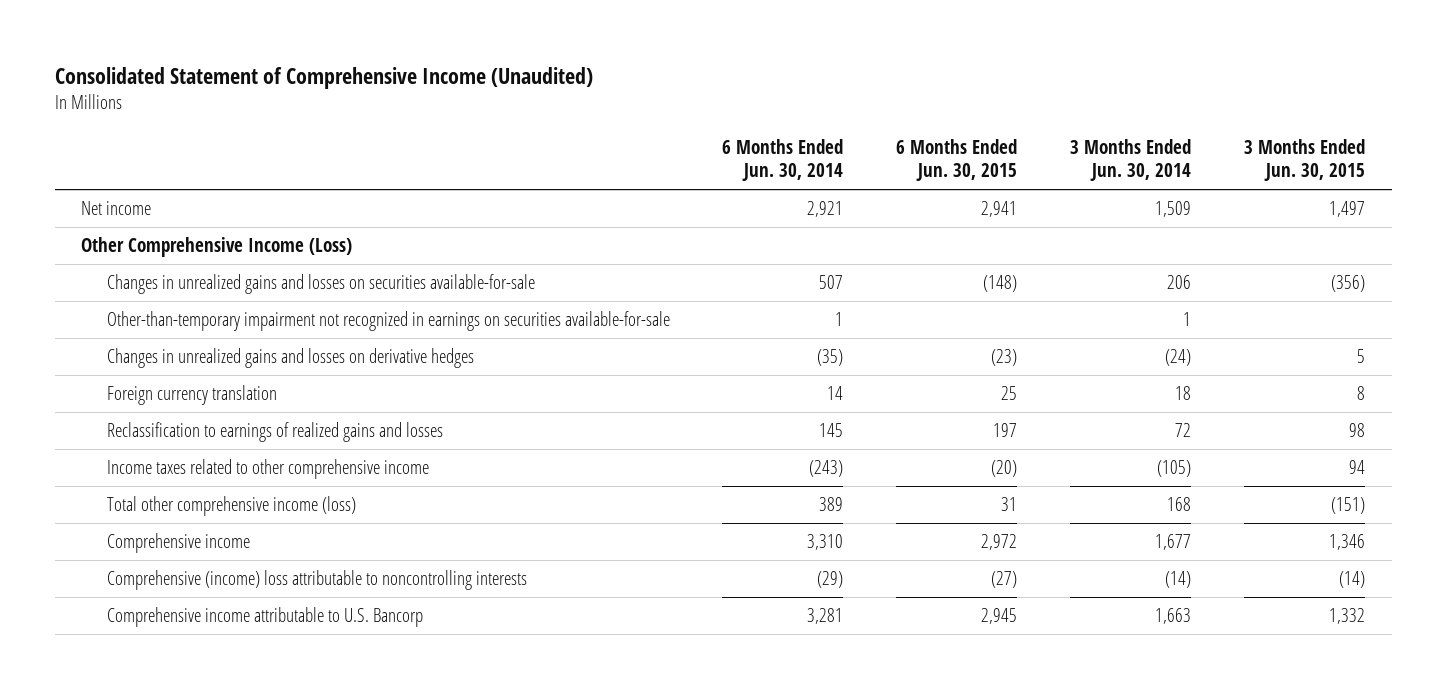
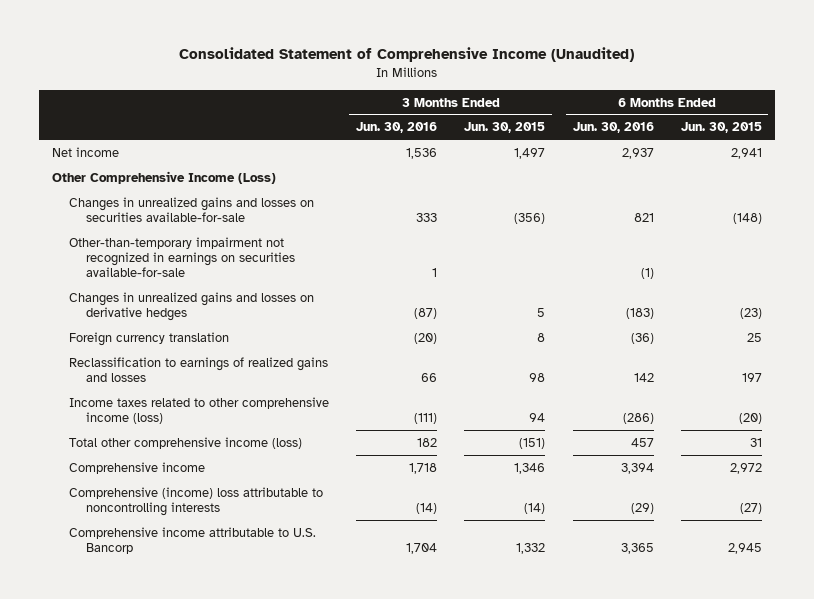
- | 6 Months Ended Jun. 30, 2014 | 6 Months Ended Jun. 30, 2015 | 3 Months Ended Jun. 30, 2014 | 3 Months Ended Jun. 30, 2015
+ | 3 Months Ended Jun. 30, 2016 | 3 Months Ended Jun. 30, 2015 | 6 Months Ended Jun. 30, 2016 | 6 Months Ended Jun. 30, 2015
- Income taxes related to other comprehensive income | (243) | (20) | (105) | 94
+ Income taxes related to other comprehensive income (loss) | (111) | 94 | (286) | (20)

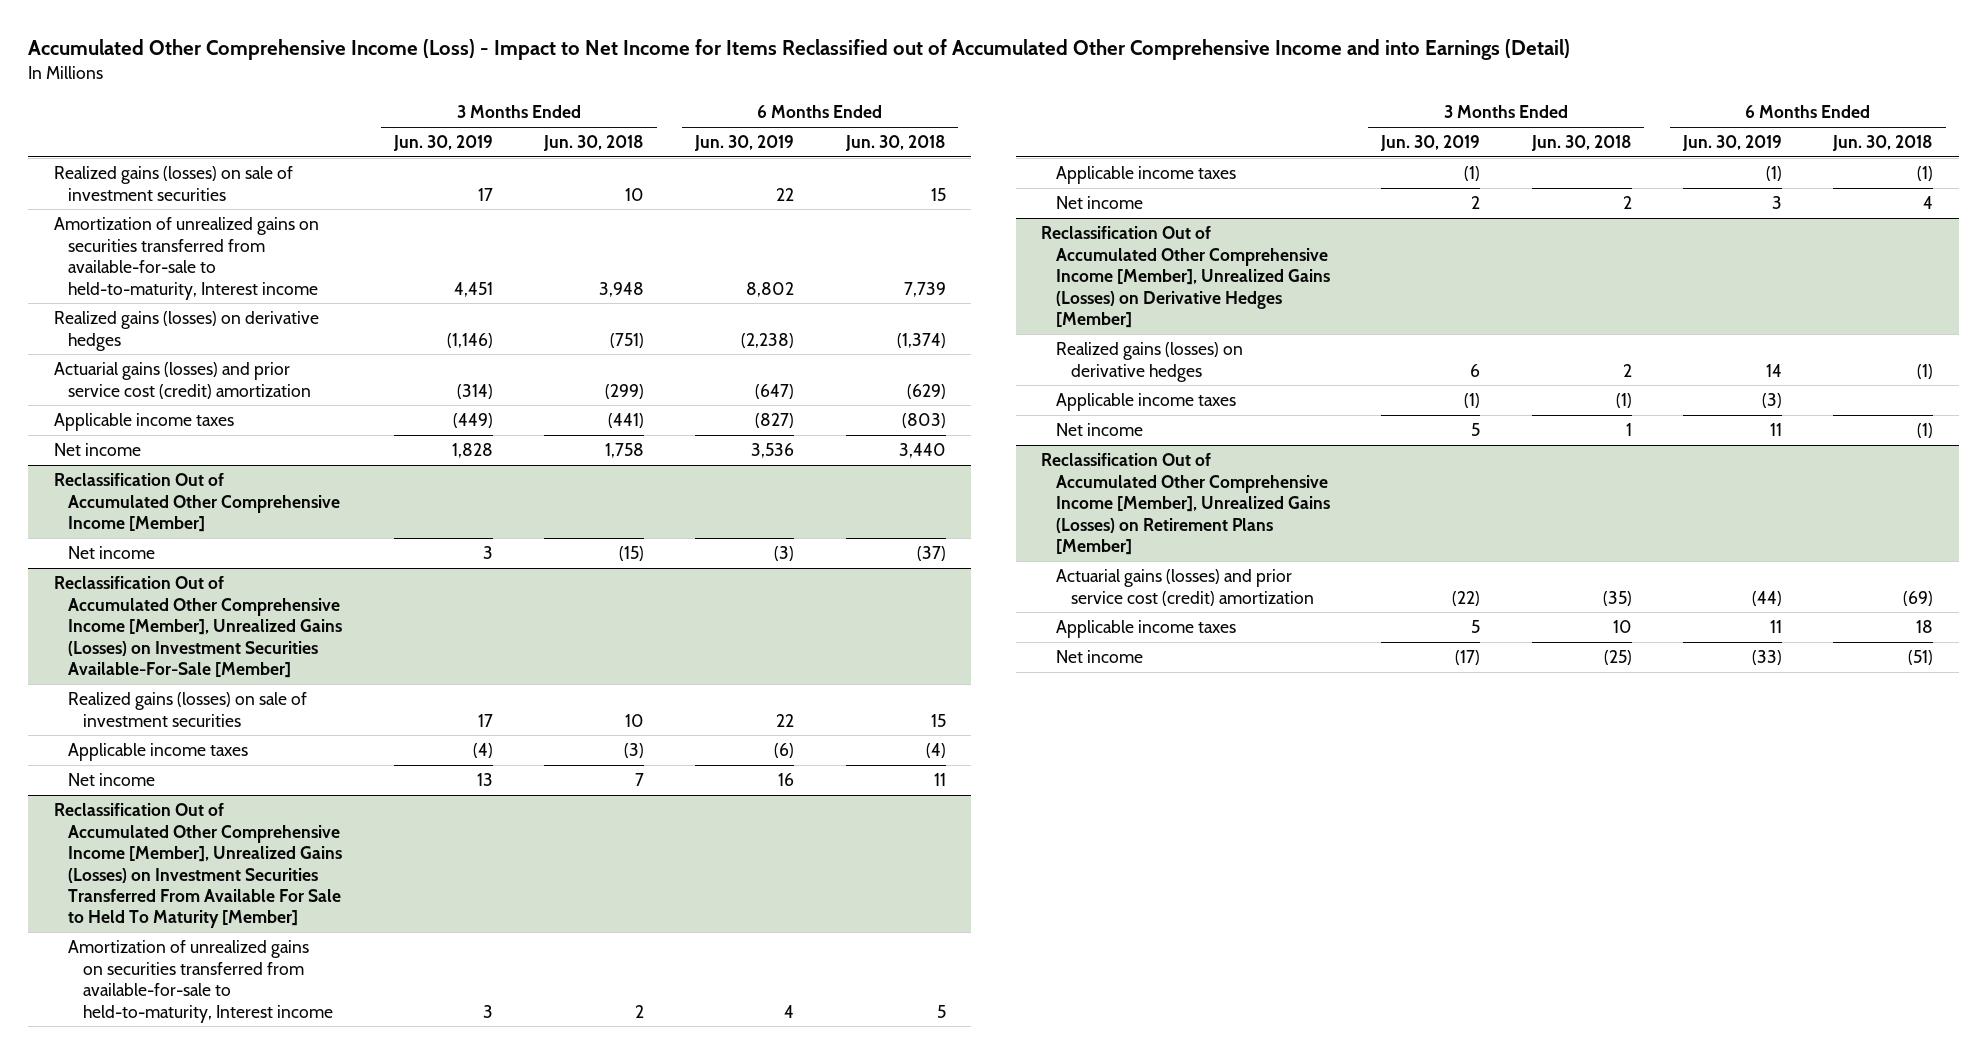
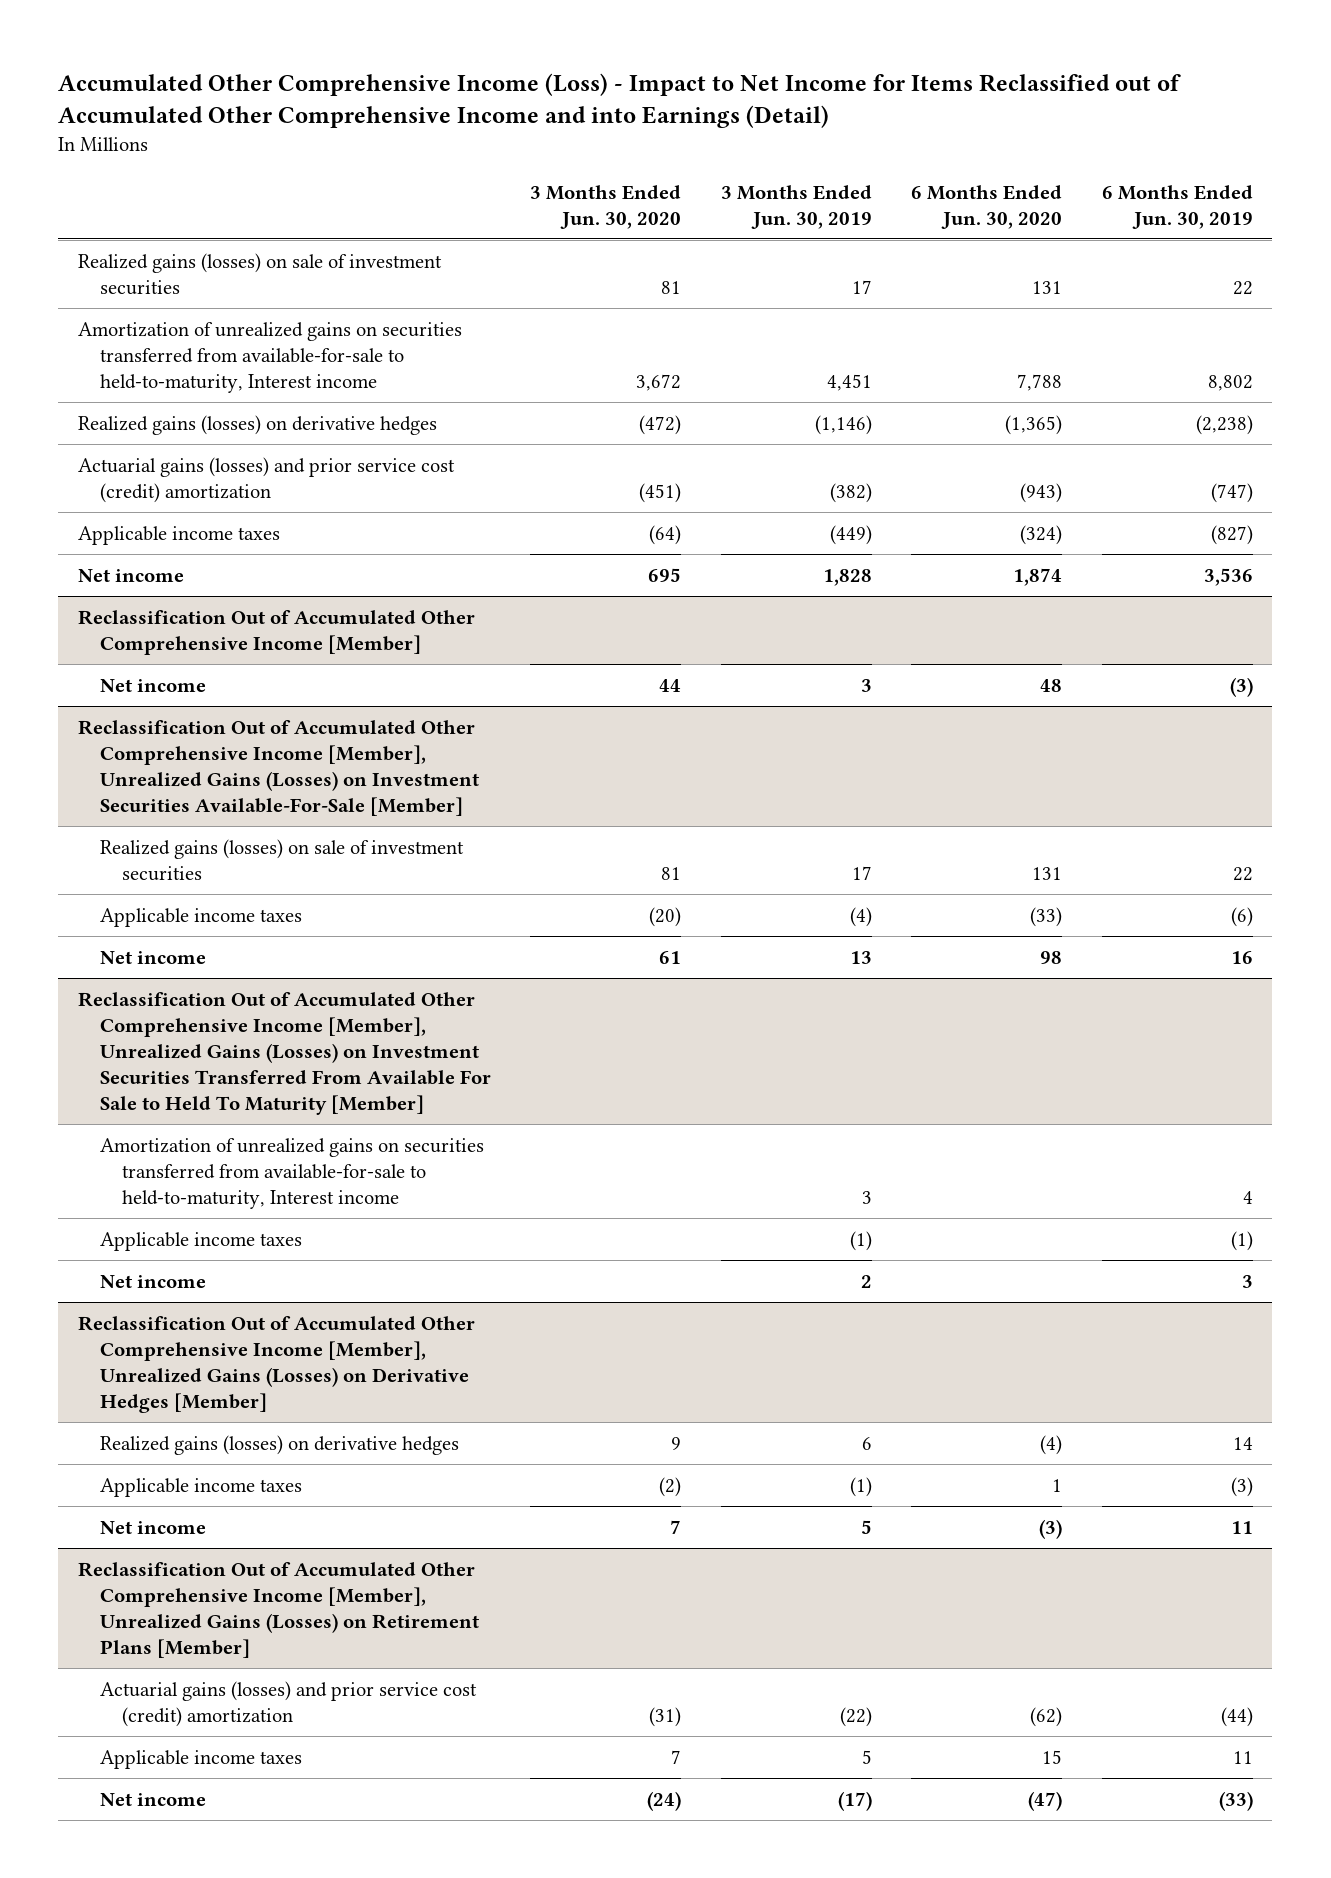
- | 3 Months Ended Jun. 30, 2019 | 3 Months Ended Jun. 30, 2018 | 6 Months Ended Jun. 30, 2019 | 6 Months Ended Jun. 30, 2018
+ | 3 Months Ended Jun. 30, 2020 | 3 Months Ended Jun. 30, 2019 | 6 Months Ended Jun. 30, 2020 | 6 Months Ended Jun. 30, 2019
- Actuarial gains (losses) and prior service cost (credit) amortization | (314) | (299) | (647) | (629)
+ Actuarial gains (losses) and prior service cost (credit) amortization | (451) | (382) | (943) | (747)

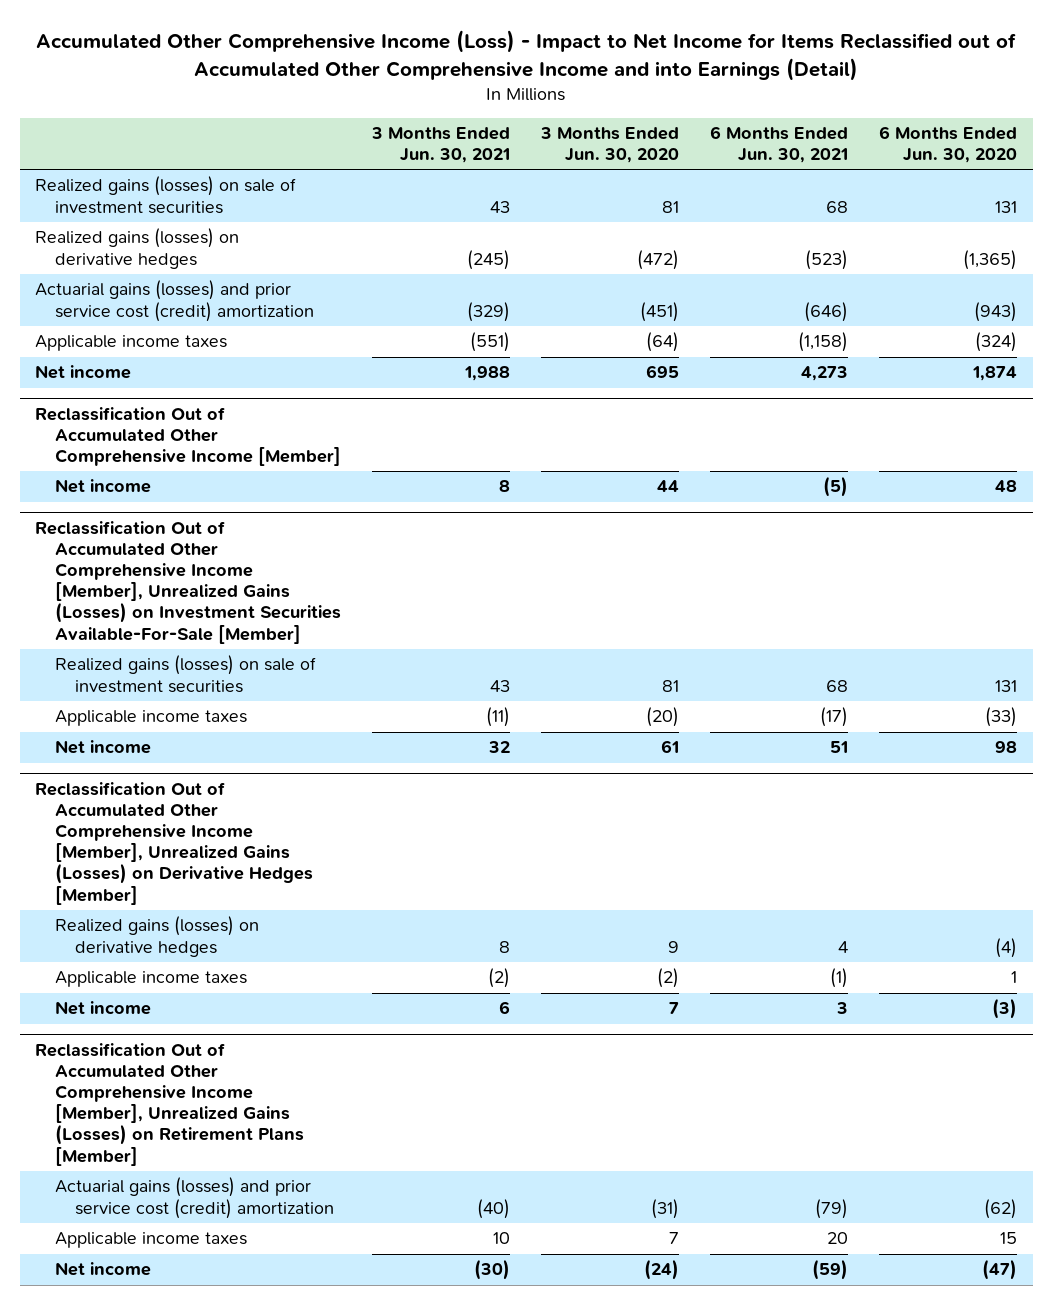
- | 3 Months Ended Jun. 30, 2020 | 3 Months Ended Jun. 30, 2019 | 6 Months Ended Jun. 30, 2020 | 6 Months Ended Jun. 30, 2019
+ | 3 Months Ended Jun. 30, 2021 | 3 Months Ended Jun. 30, 2020 | 6 Months Ended Jun. 30, 2021 | 6 Months Ended Jun. 30, 2020
- Amortization of unrealized gains on securities transferred from available-for-sale to held-to-maturity, Interest income | 3,672 | 4,451 | 7,788 | 8,802
- Reclassification Out of Accumulated Other Comprehensive Income [Member], Unrealized Gains (Losses) on Investment Securities Transferred From Available For Sale to Held To Maturity [Member]
- Amortization of unrealized gains on securities transferred from available-for-sale to held-to-maturity, Interest income | | 3 | | 4
- Applicable income taxes | | (1) | | (1)
- Net income | | 2 | | 3

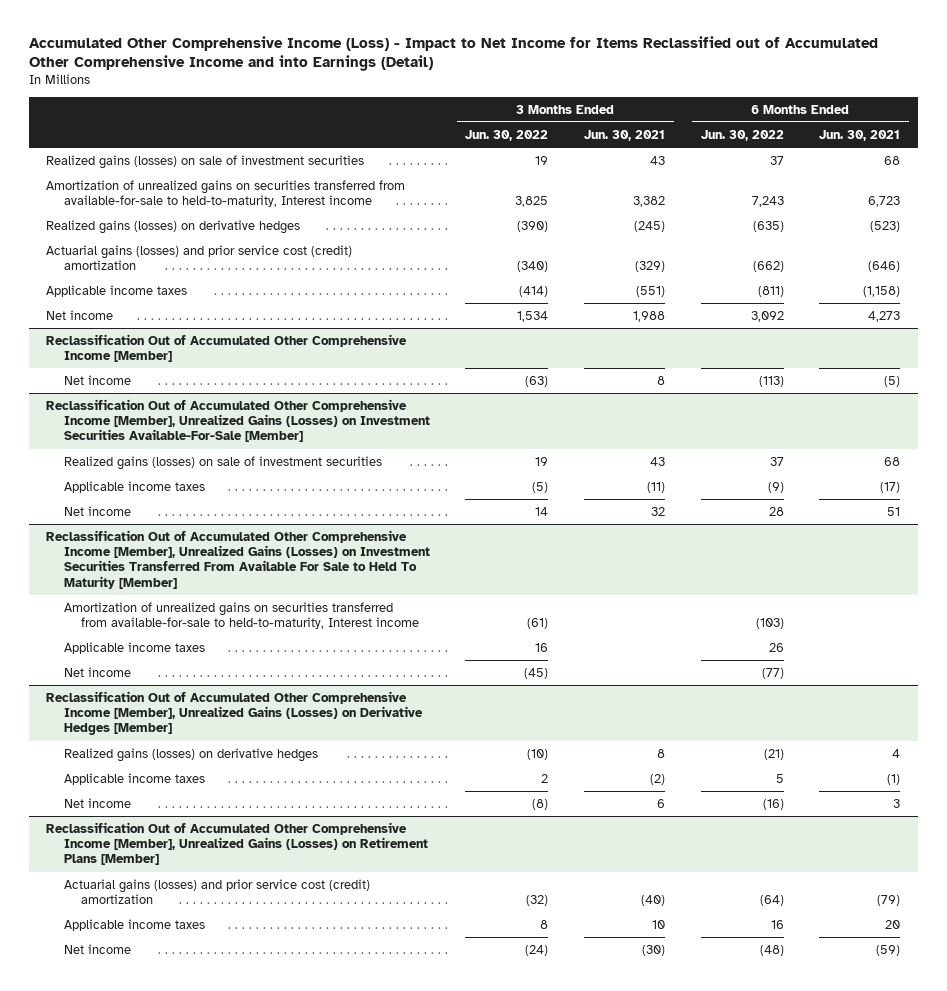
- | 3 Months Ended Jun. 30, 2021 | 3 Months Ended Jun. 30, 2020 | 6 Months Ended Jun. 30, 2021 | 6 Months Ended Jun. 30, 2020
+ | 3 Months Ended Jun. 30, 2022 | 3 Months Ended Jun. 30, 2021 | 6 Months Ended Jun. 30, 2022 | 6 Months Ended Jun. 30, 2021
+ Amortization of unrealized gains on securities transferred from available-for-sale to held-to-maturity, Interest income | 3,825 | 3,382 | 7,243 | 6,723
+ Reclassification Out of Accumulated Other Comprehensive Income [Member], Unrealized Gains (Losses) on Investment Securities Transferred From Available For Sale to Held To Maturity [Member]
+ Amortization of unrealized gains on securities transferred from available-for-sale to held-to-maturity, Interest income | (61) | | (103) |
+ Applicable income taxes | 16 | | 26 |
+ Net income | (45) | | (77) |

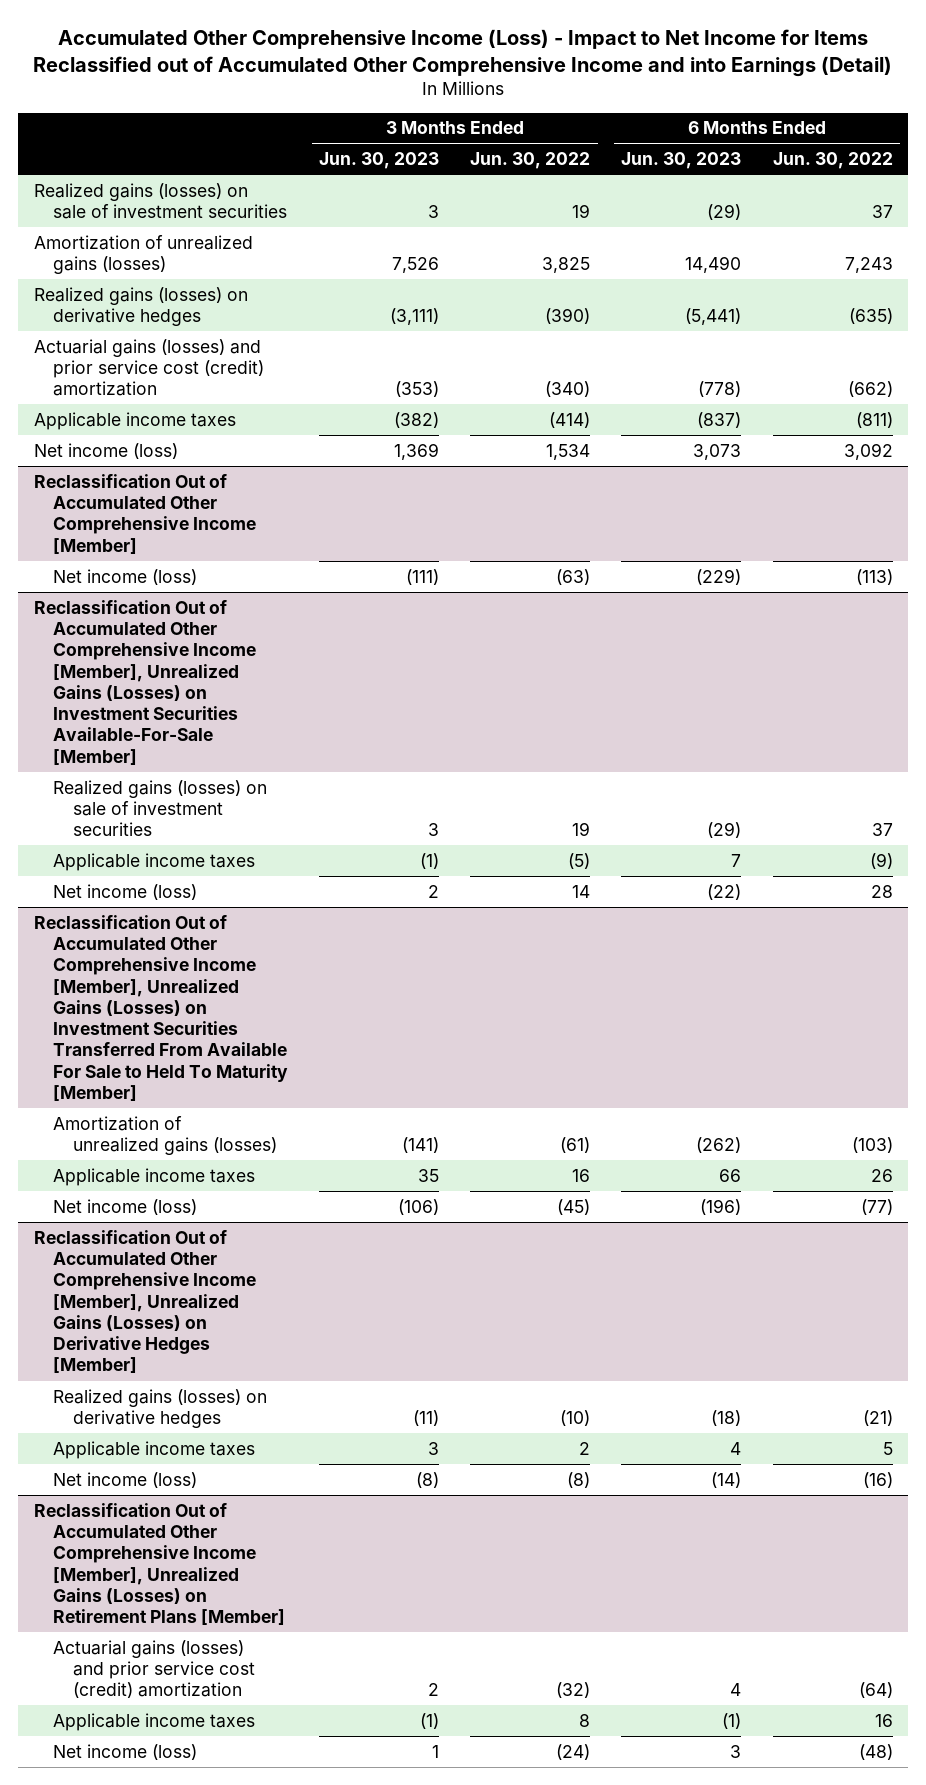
- | 3 Months Ended Jun. 30, 2022 | 3 Months Ended Jun. 30, 2021 | 6 Months Ended Jun. 30, 2022 | 6 Months Ended Jun. 30, 2021
+ | 3 Months Ended Jun. 30, 2023 | 3 Months Ended Jun. 30, 2022 | 6 Months Ended Jun. 30, 2023 | 6 Months Ended Jun. 30, 2022
- Amortization of unrealized gains on securities transferred from available-for-sale to held-to-maturity, Interest income | 3,825 | 3,382 | 7,243 | 6,723
+ Amortization of unrealized gains (losses) | 7,526 | 3,825 | 14,490 | 7,243
- Net income | 1,534 | 1,988 | 3,092 | 4,273
+ Net income (loss) | 1,369 | 1,534 | 3,073 | 3,092
@ Reclassification Out of Accumulated Other Comprehensive Income [Member]
- Net income | (63) | 8 | (113) | (5)
+ Net income (loss) | (111) | (63) | (229) | (113)
@ Reclassification Out of Accumulated Other Comprehensive Income [Member], Unrealized Gains (Losses) on Investment Securities Available-For-Sale [Member]
- Net income | 14 | 32 | 28 | 51
+ Net income (loss) | 2 | 14 | (22) | 28
@ Reclassification Out of Accumulated Other Comprehensive Income [Member], Unrealized Gains (Losses) on Investment Securities Transferred From Available For Sale to Held To Maturity [Member]
- Amortization of unrealized gains on securities transferred from available-for-sale to held-to-maturity, Interest income | (61) | | (103) |
+ Amortization of unrealized gains (losses) | (141) | (61) | (262) | (103)
- Net income | (45) | | (77) |
+ Net income (loss) | (106) | (45) | (196) | (77)
@ Reclassification Out of Accumulated Other Comprehensive Income [Member], Unrealized Gains (Losses) on Derivative Hedges [Member]
- Net income | (8) | 6 | (16) | 3
+ Net income (loss) | (8) | (8) | (14) | (16)
@ Reclassification Out of Accumulated Other Comprehensive Income [Member], Unrealized Gains (Losses) on Retirement Plans [Member]
- Net income | (24) | (30) | (48) | (59)
+ Net income (loss) | 1 | (24) | 3 | (48)

